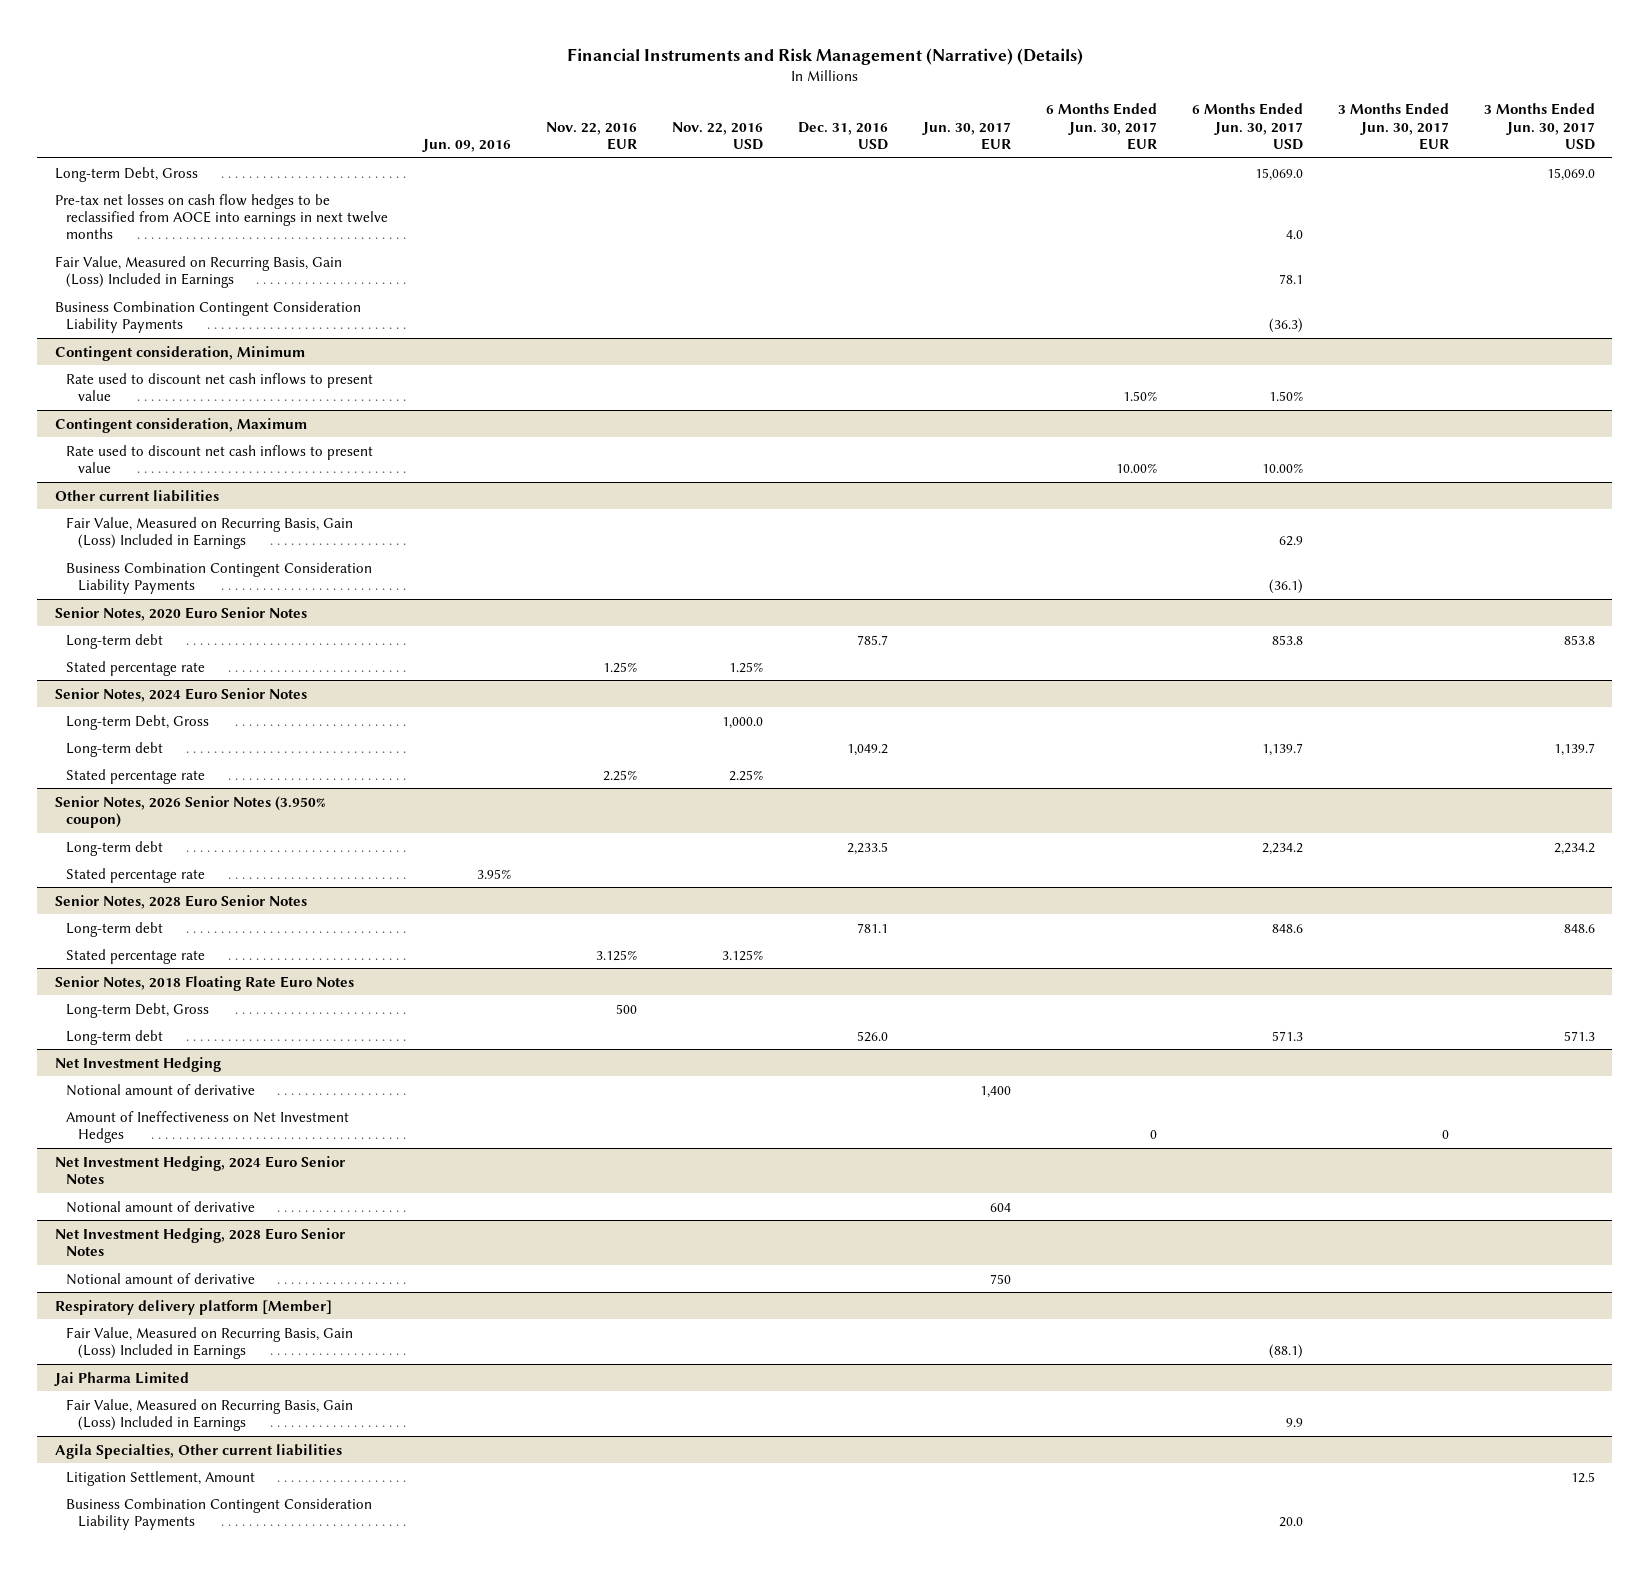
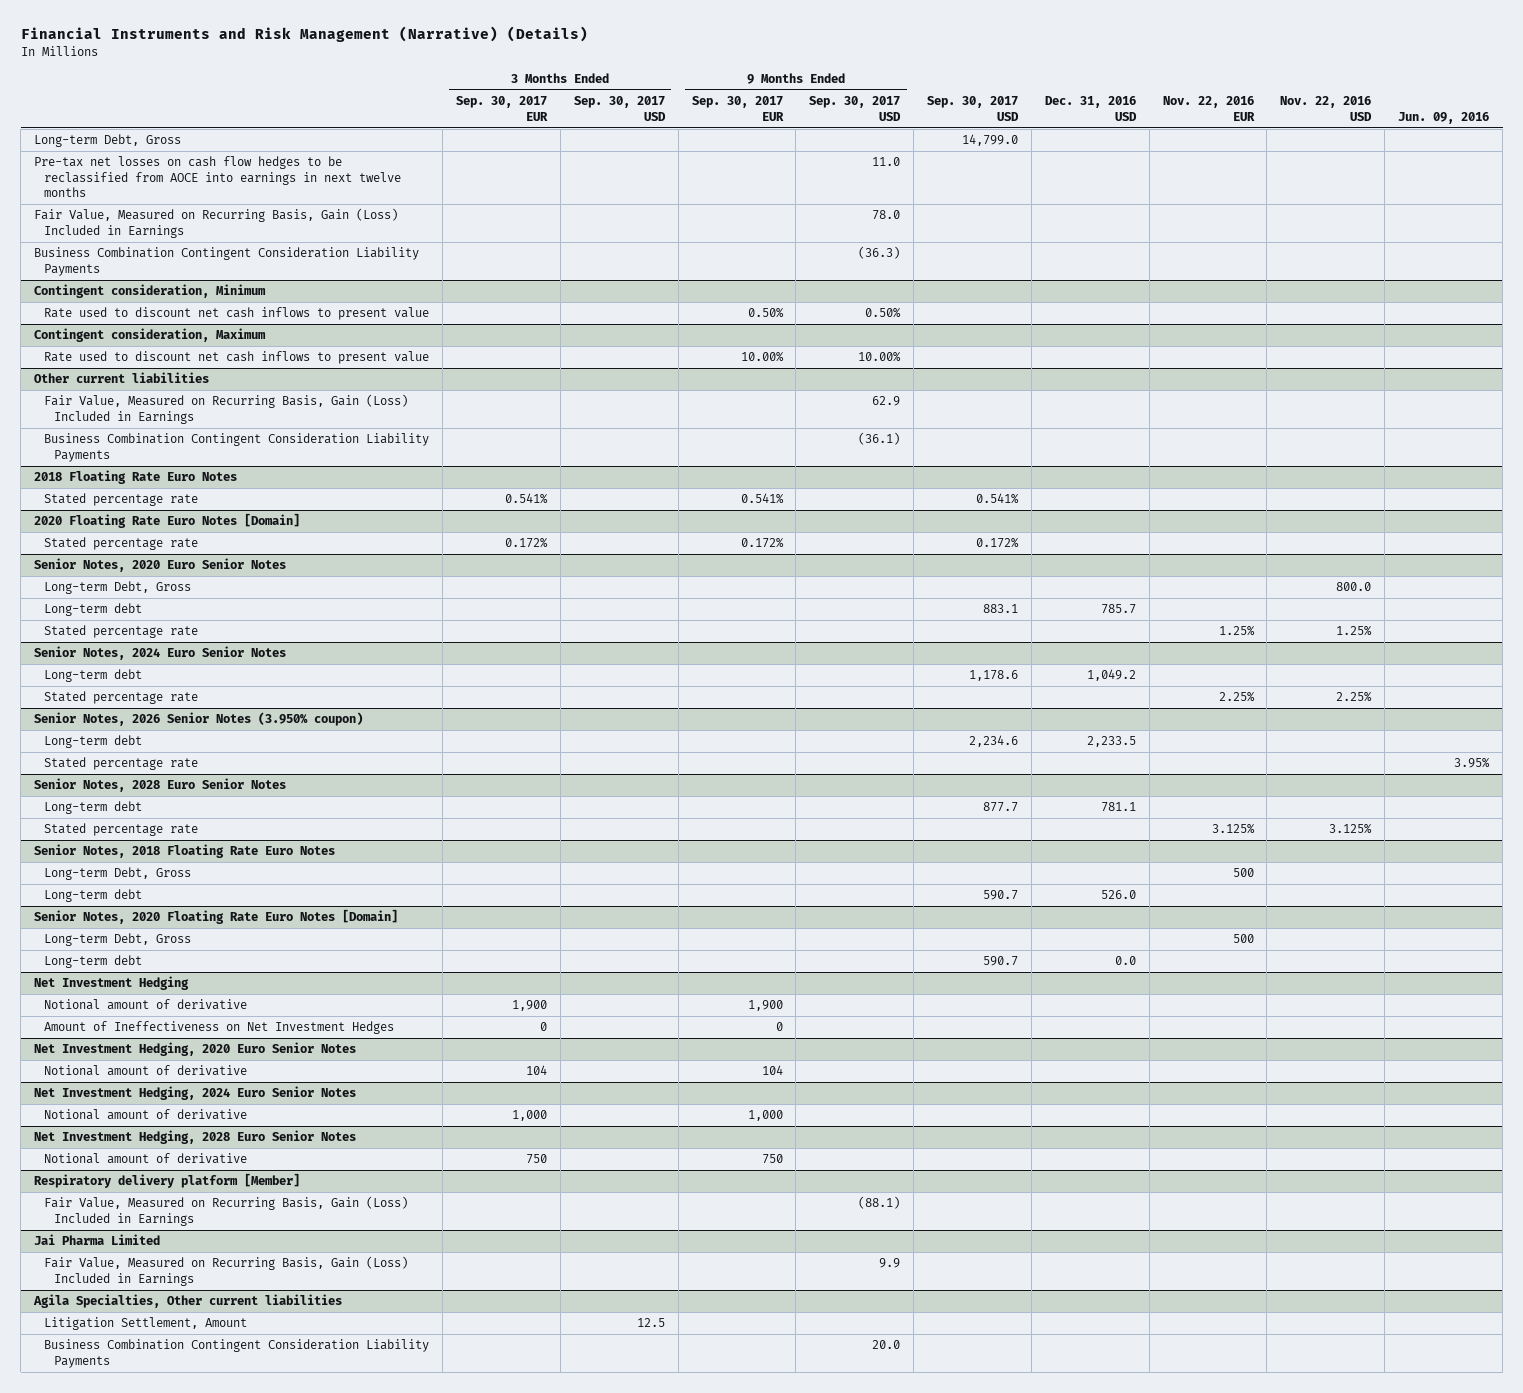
- | Jun. 09, 2016 | Nov. 22, 2016 EUR | Nov. 22, 2016 USD | Dec. 31, 2016 USD | Jun. 30, 2017 EUR | 6 Months Ended Jun. 30, 2017 EUR | 6 Months Ended Jun. 30, 2017 USD | 3 Months Ended Jun. 30, 2017 EUR | 3 Months Ended Jun. 30, 2017 USD
+ | 3 Months Ended Sep. 30, 2017 EUR | 3 Months Ended Sep. 30, 2017 USD | 9 Months Ended Sep. 30, 2017 EUR | 9 Months Ended Sep. 30, 2017 USD | Sep. 30, 2017 USD | Dec. 31, 2016 USD | Nov. 22, 2016 EUR | Nov. 22, 2016 USD | Jun. 09, 2016
+ 2018 Floating Rate Euro Notes
+ Stated percentage rate | 0.541% | | 0.541% | | 0.541% | | | |
+ 2020 Floating Rate Euro Notes [Domain]
+ Stated percentage rate | 0.172% | | 0.172% | | 0.172% | | | |
@ Senior Notes, 2020 Euro Senior Notes
+ Long-term Debt, Gross | | | | | | | | 800.0 |
@ Senior Notes, 2024 Euro Senior Notes
- Long-term Debt, Gross | | | 1,000.0 | | | | | |
+ Senior Notes, 2020 Floating Rate Euro Notes [Domain]
+ Long-term Debt, Gross | | | | | | | 500 | |
+ Long-term debt | | | | | 590.7 | 0.0 | | |
+ Net Investment Hedging, 2020 Euro Senior Notes
+ Notional amount of derivative | 104 | | 104 | | | | | |

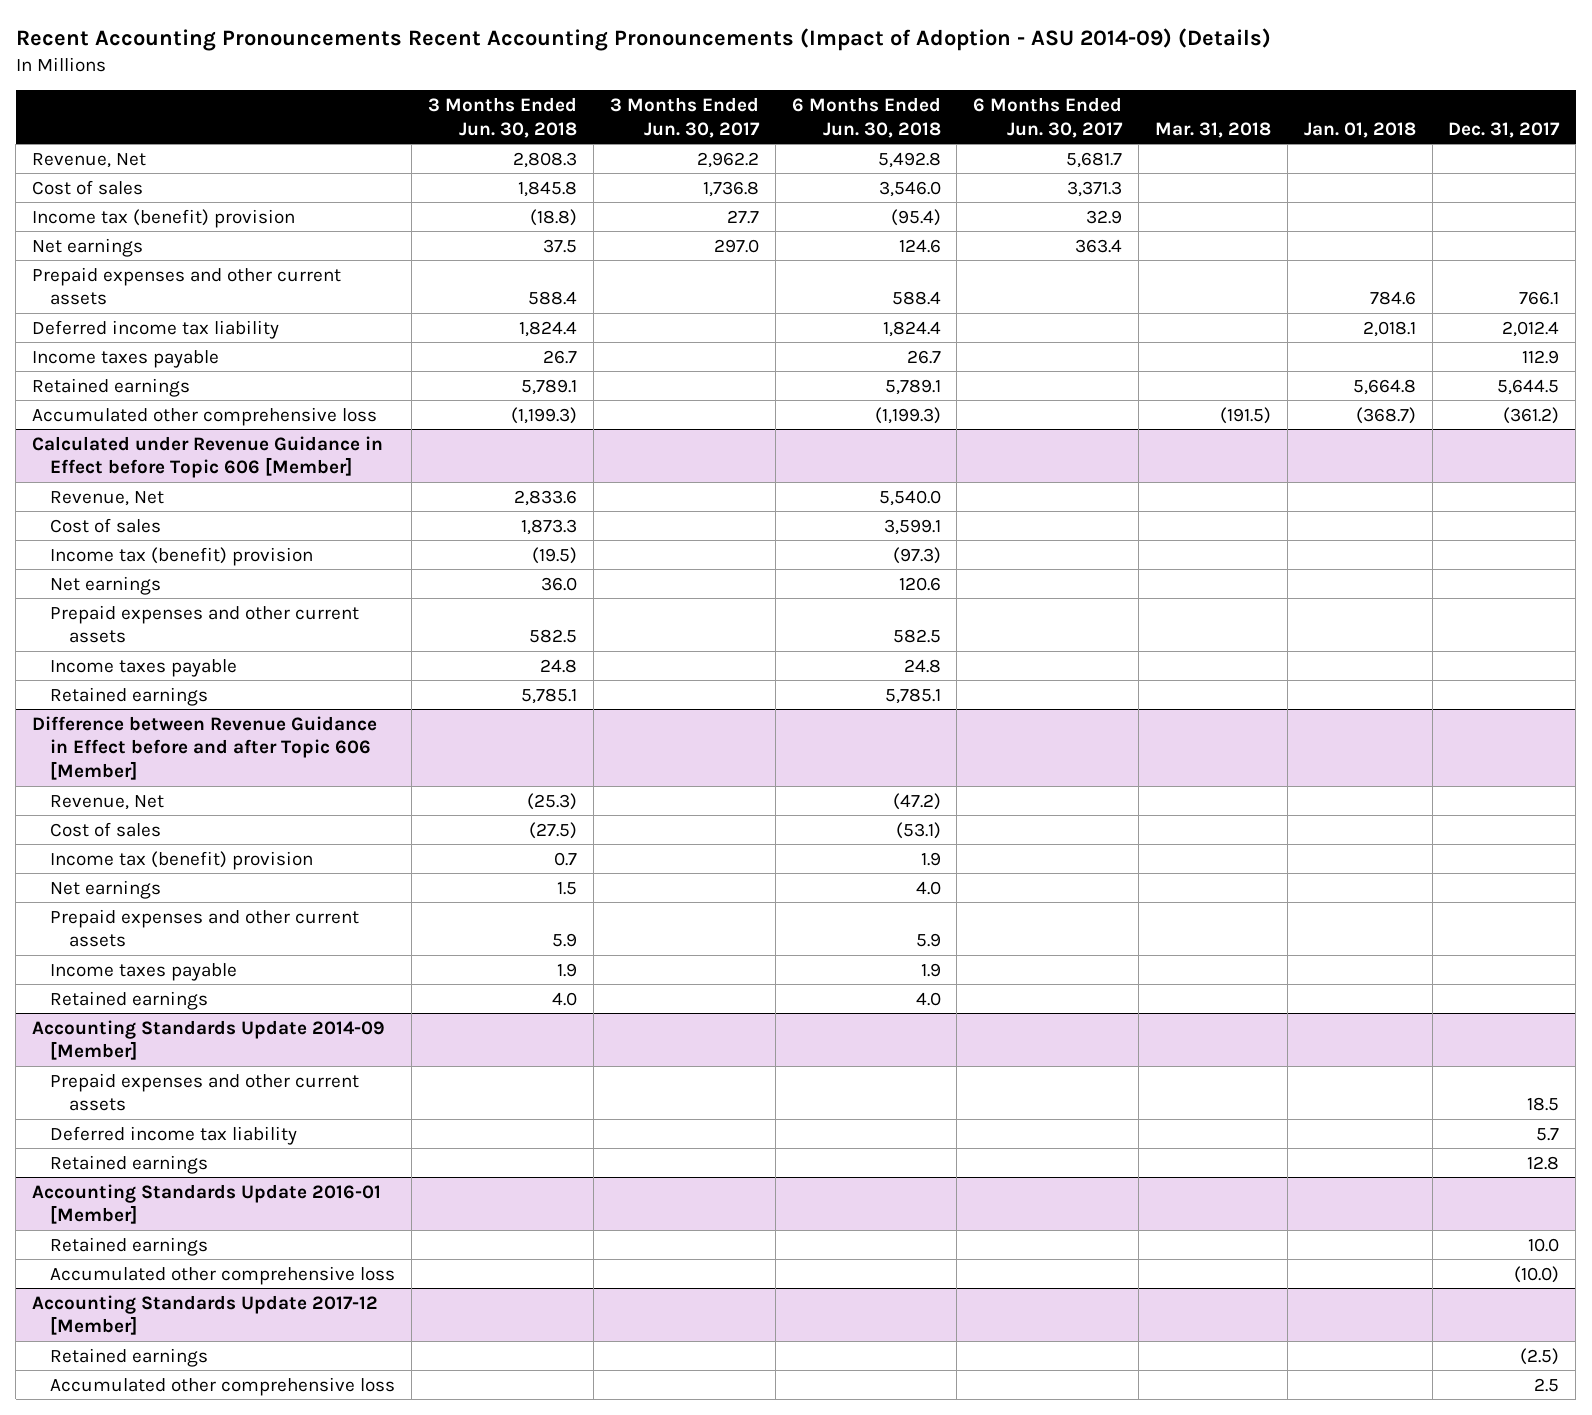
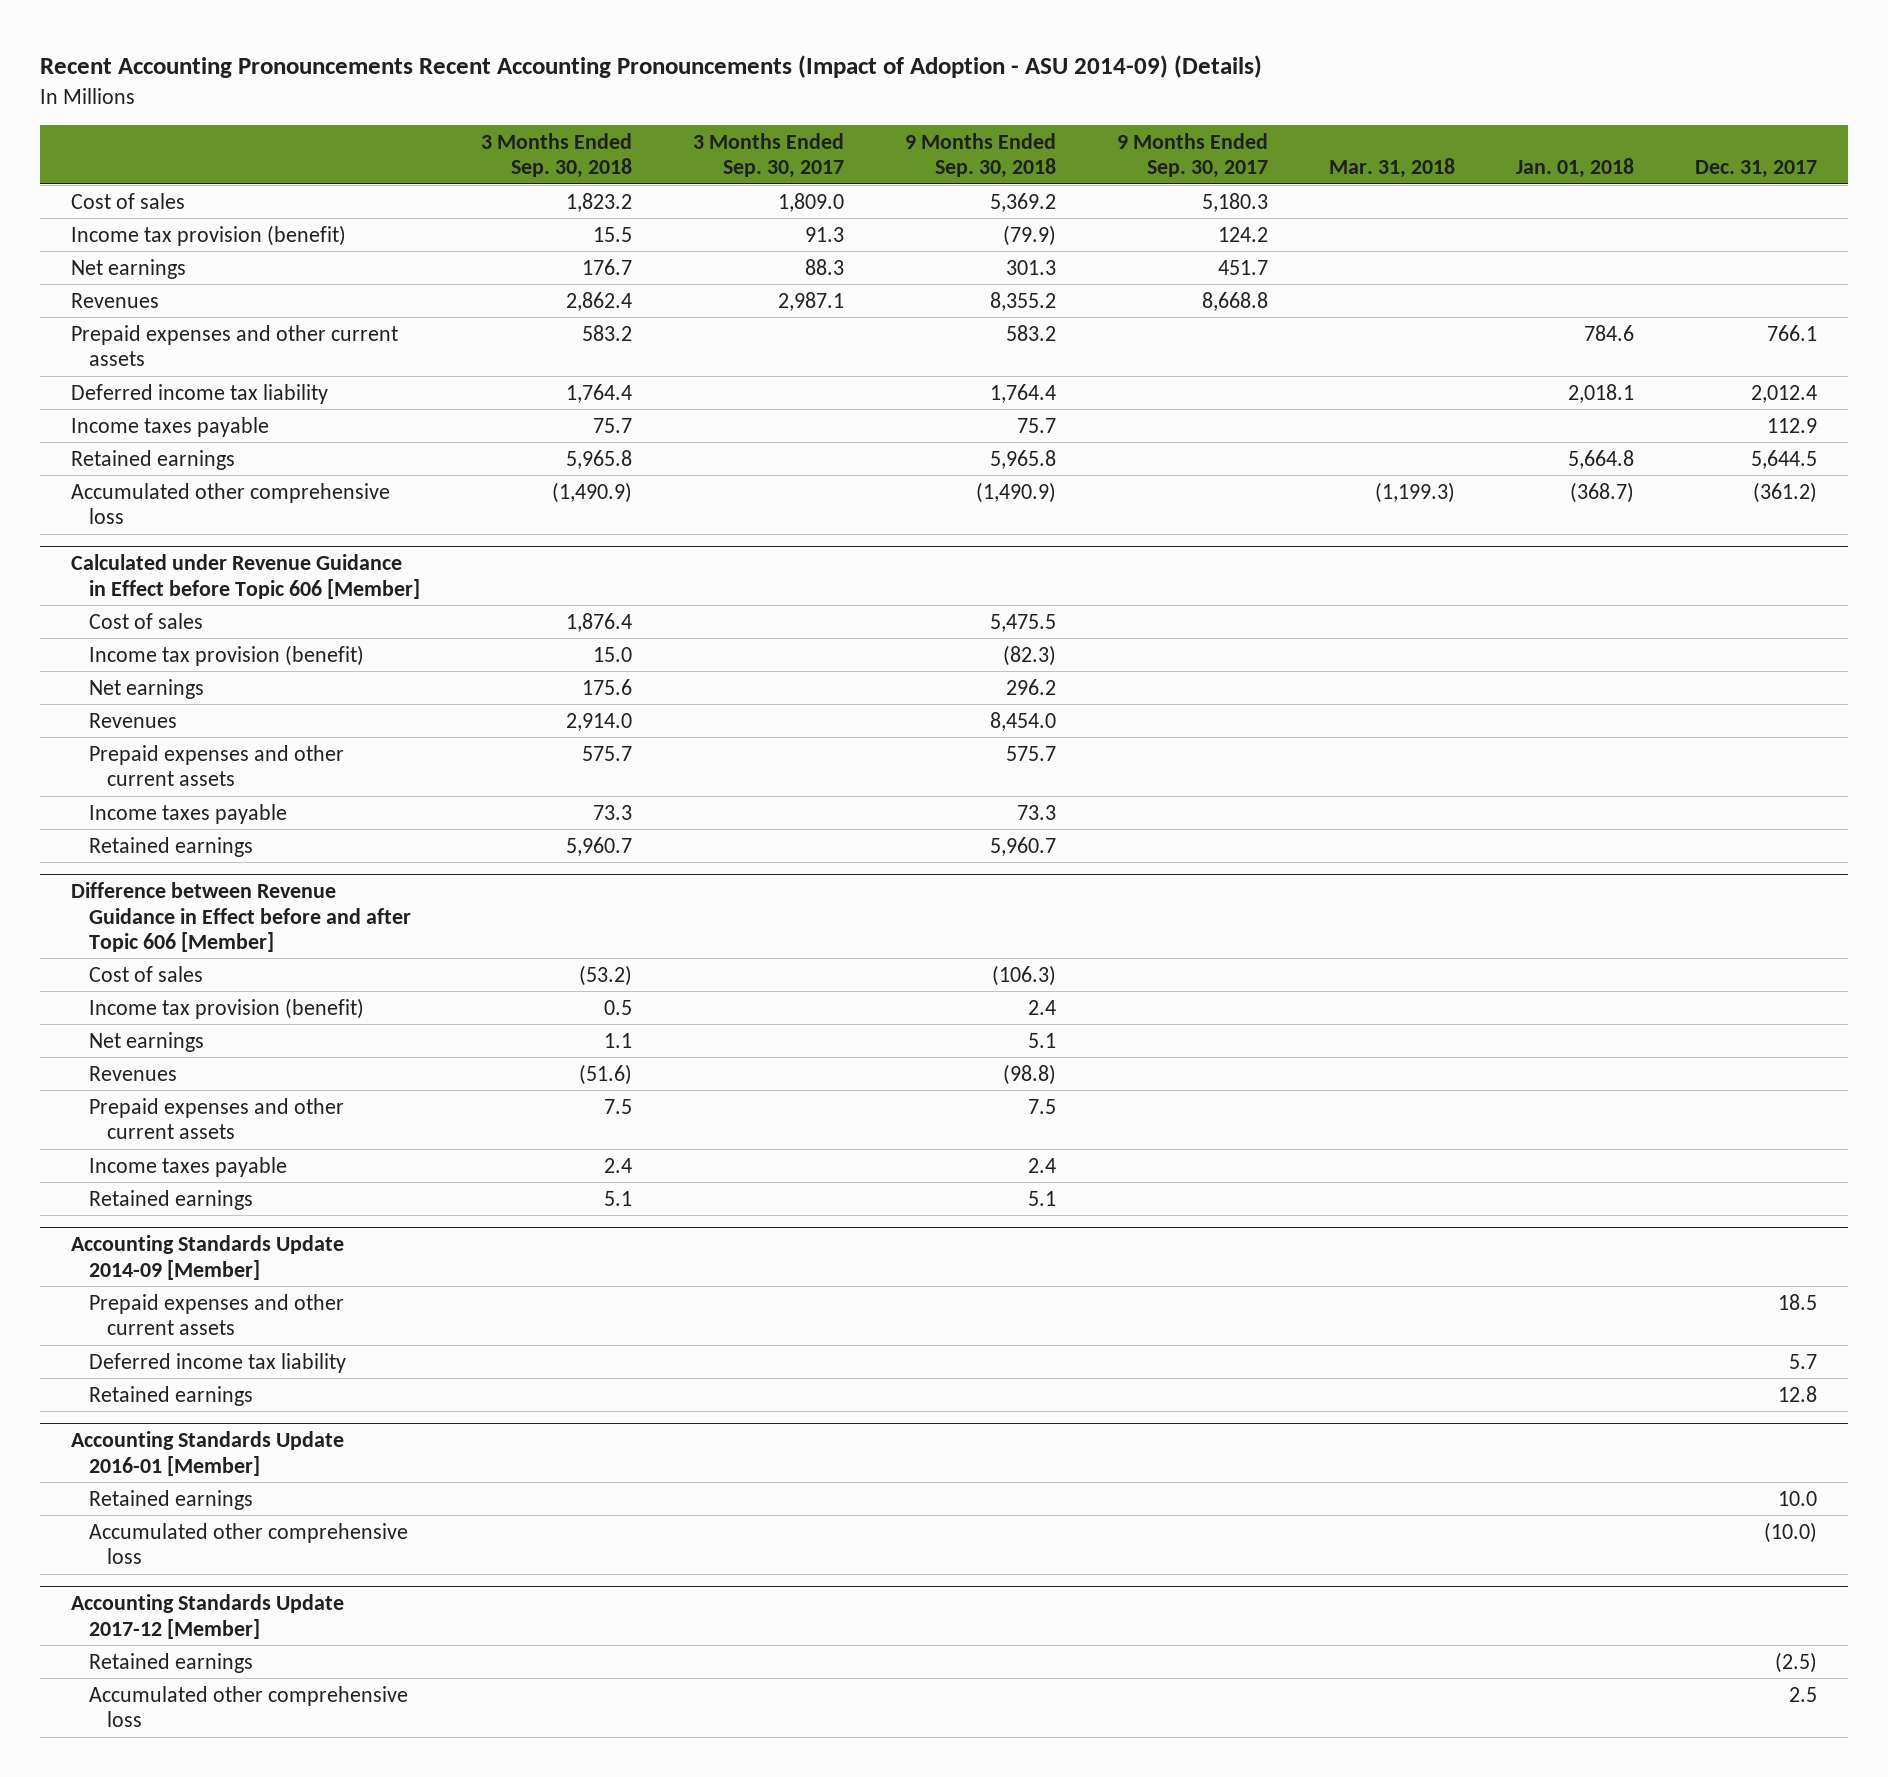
- | 3 Months Ended Jun. 30, 2018 | 3 Months Ended Jun. 30, 2017 | 6 Months Ended Jun. 30, 2018 | 6 Months Ended Jun. 30, 2017 | Mar. 31, 2018 | Jan. 01, 2018 | Dec. 31, 2017
+ | 3 Months Ended Sep. 30, 2018 | 3 Months Ended Sep. 30, 2017 | 9 Months Ended Sep. 30, 2018 | 9 Months Ended Sep. 30, 2017 | Mar. 31, 2018 | Jan. 01, 2018 | Dec. 31, 2017
- Revenue, Net | 2,808.3 | 2,962.2 | 5,492.8 | 5,681.7 | | |
- Income tax (benefit) provision | (18.8) | 27.7 | (95.4) | 32.9 | | |
+ Income tax provision (benefit) | 15.5 | 91.3 | (79.9) | 124.2 | | |
+ Revenues | 2,862.4 | 2,987.1 | 8,355.2 | 8,668.8 | | |
- Accumulated other comprehensive loss | (1,199.3) | | (1,199.3) | | (191.5) | (368.7) | (361.2)
+ Accumulated other comprehensive loss | (1,490.9) | | (1,490.9) | | (1,199.3) | (368.7) | (361.2)
@ Calculated under Revenue Guidance in Effect before Topic 606 [Member]
- Revenue, Net | 2,833.6 | | 5,540.0 | | | |
- Income tax (benefit) provision | (19.5) | | (97.3) | | | |
+ Income tax provision (benefit) | 15.0 | | (82.3) | | | |
+ Revenues | 2,914.0 | | 8,454.0 | | | |
@ Difference between Revenue Guidance in Effect before and after Topic 606 [Member]
- Revenue, Net | (25.3) | | (47.2) | | | |
- Income tax (benefit) provision | 0.7 | | 1.9 | | | |
+ Income tax provision (benefit) | 0.5 | | 2.4 | | | |
+ Revenues | (51.6) | | (98.8) | | | |

